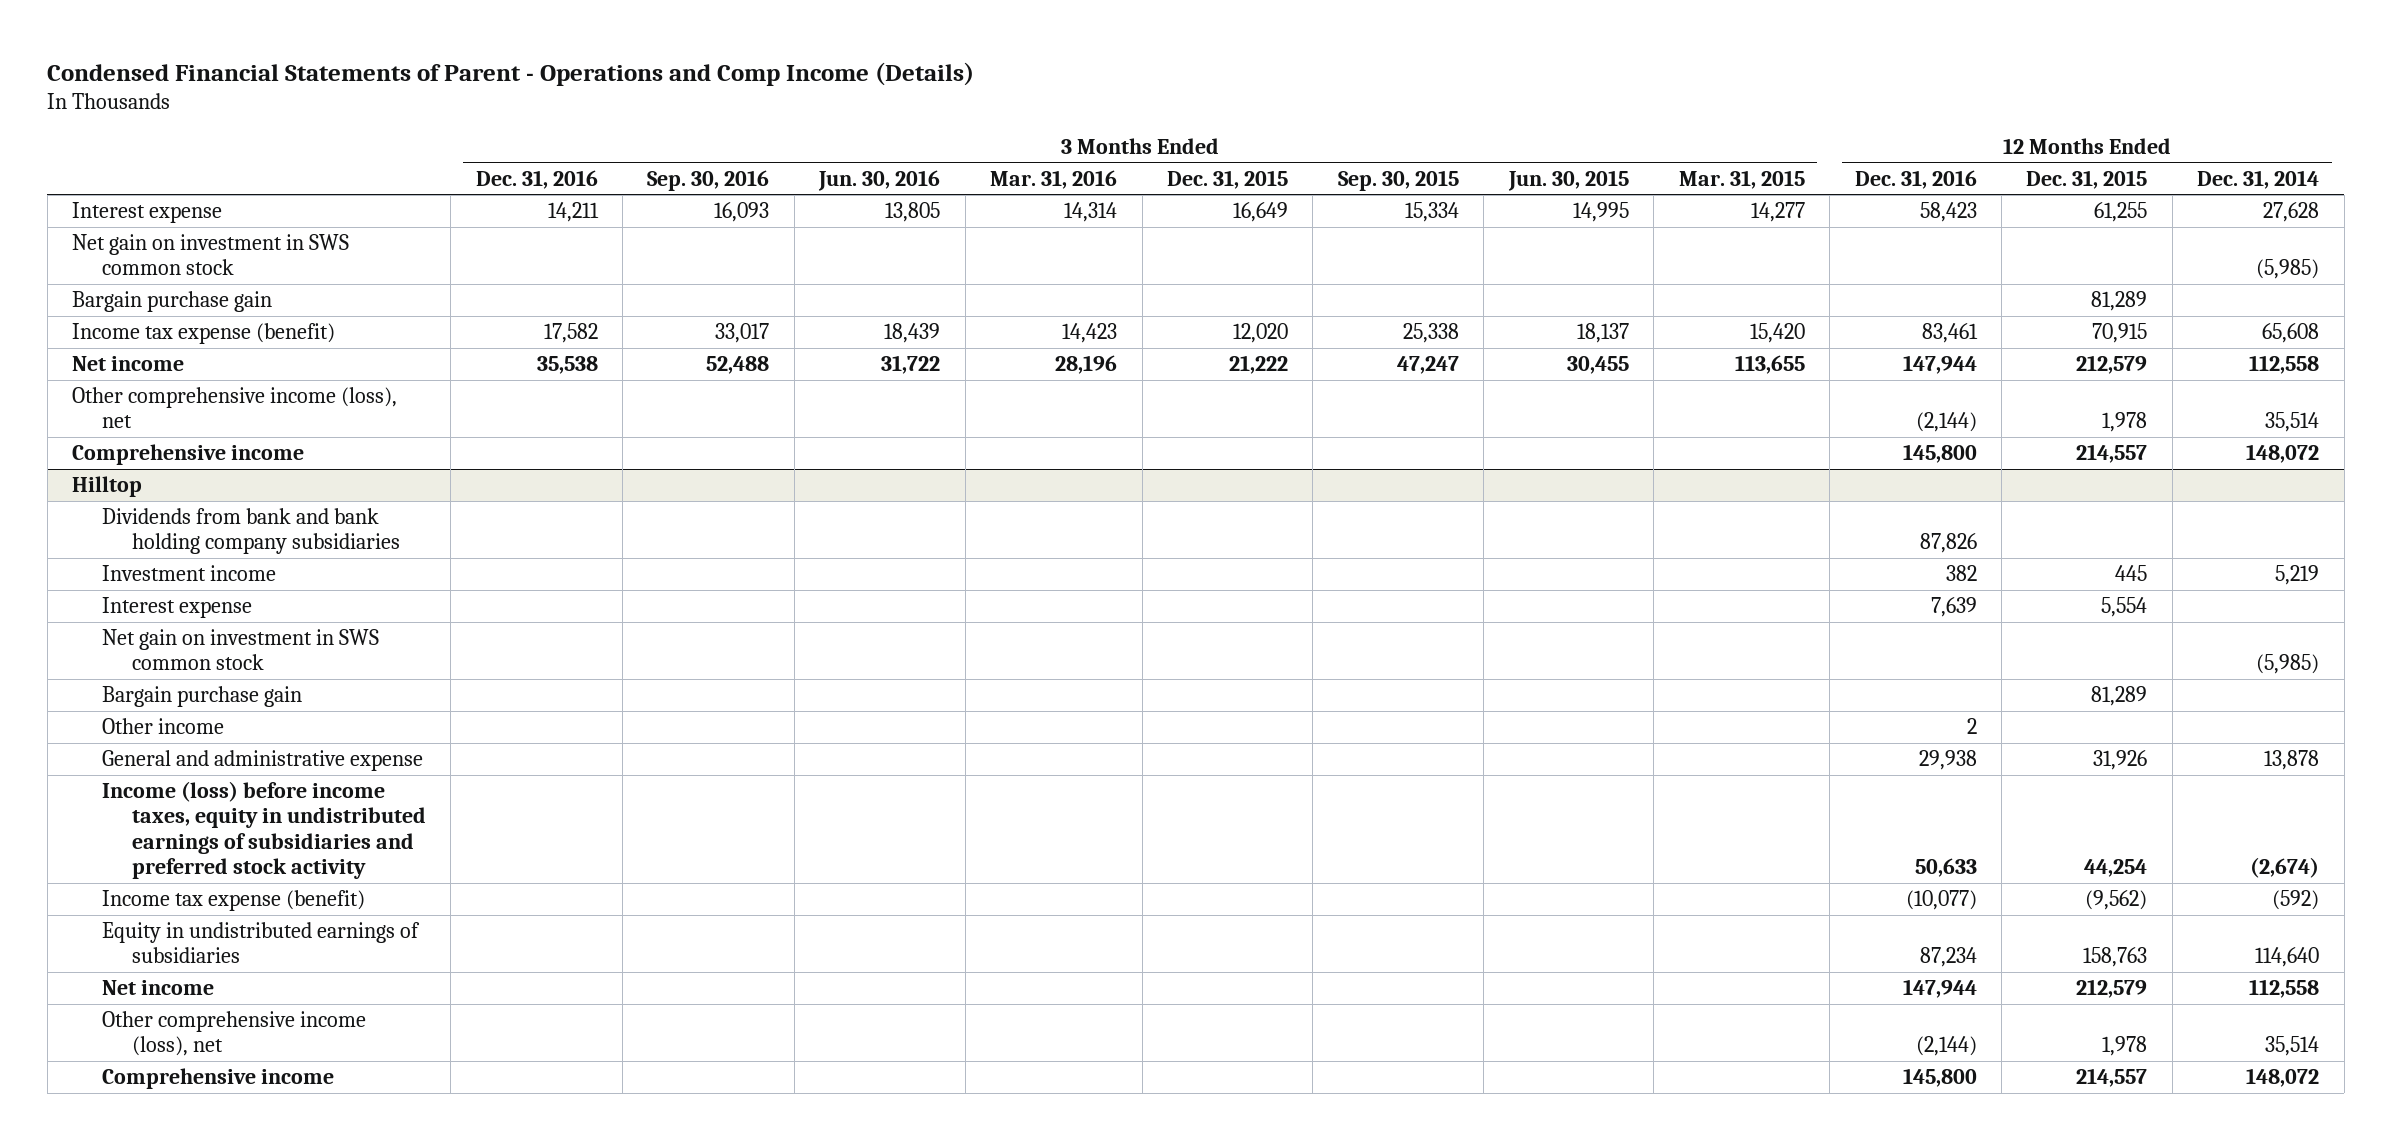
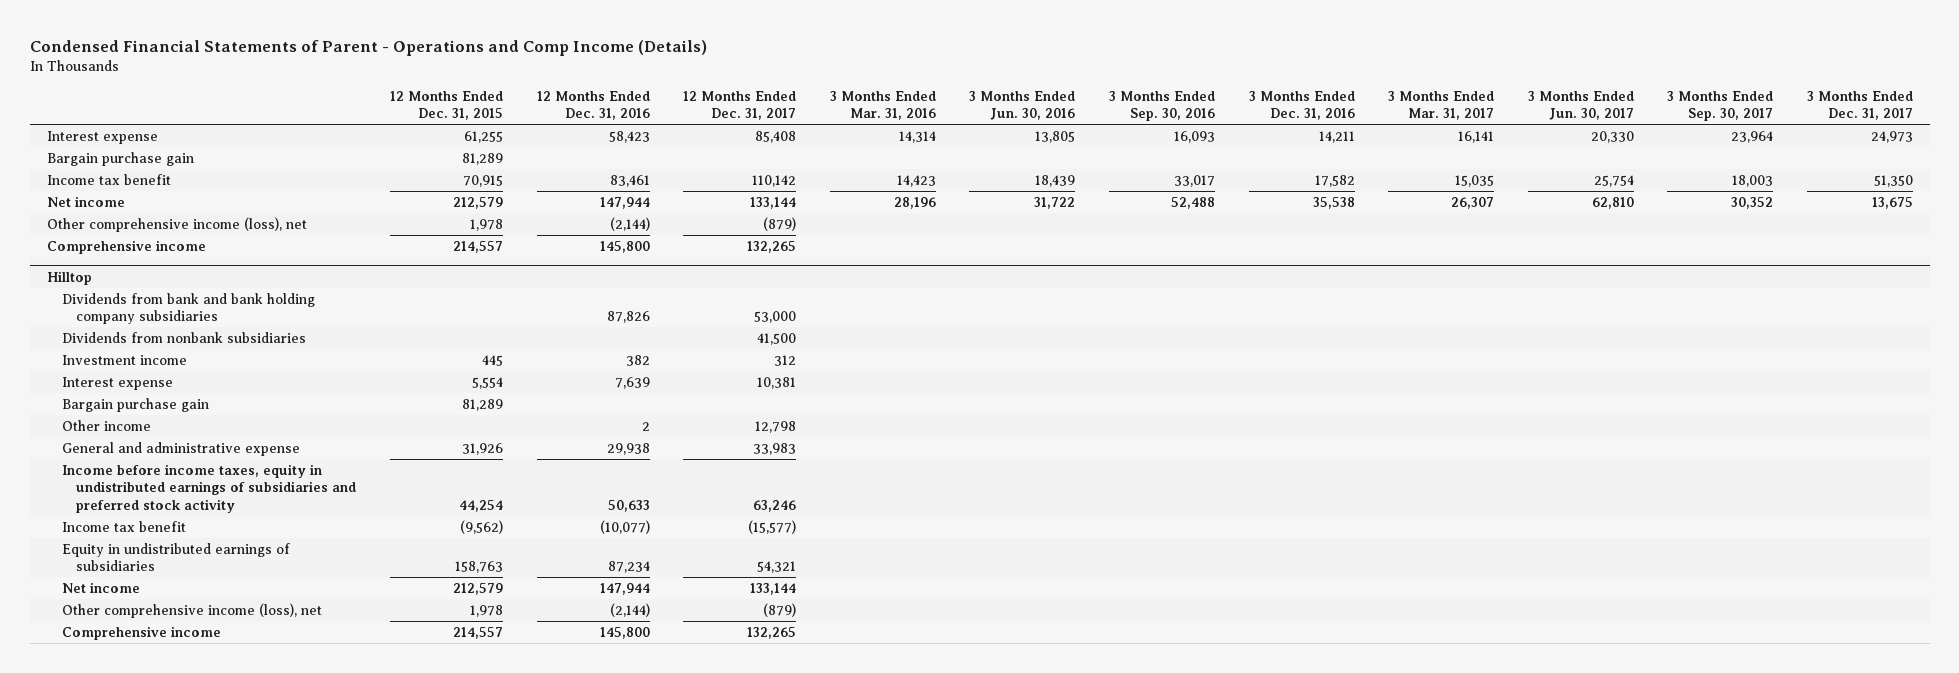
- | 3 Months Ended Dec. 31, 2016 | 3 Months Ended Sep. 30, 2016 | 3 Months Ended Jun. 30, 2016 | 3 Months Ended Mar. 31, 2016 | 3 Months Ended Dec. 31, 2015 | 3 Months Ended Sep. 30, 2015 | 3 Months Ended Jun. 30, 2015 | 3 Months Ended Mar. 31, 2015 | 12 Months Ended Dec. 31, 2016 | 12 Months Ended Dec. 31, 2015 | 12 Months Ended Dec. 31, 2014
+ | 12 Months Ended Dec. 31, 2015 | 12 Months Ended Dec. 31, 2016 | 12 Months Ended Dec. 31, 2017 | 3 Months Ended Mar. 31, 2016 | 3 Months Ended Jun. 30, 2016 | 3 Months Ended Sep. 30, 2016 | 3 Months Ended Dec. 31, 2016 | 3 Months Ended Mar. 31, 2017 | 3 Months Ended Jun. 30, 2017 | 3 Months Ended Sep. 30, 2017 | 3 Months Ended Dec. 31, 2017
- Net gain on investment in SWS common stock | | | | | | | | | | | (5,985)
- Income tax expense (benefit) | 17,582 | 33,017 | 18,439 | 14,423 | 12,020 | 25,338 | 18,137 | 15,420 | 83,461 | 70,915 | 65,608
+ Income tax benefit | 70,915 | 83,461 | 110,142 | 14,423 | 18,439 | 33,017 | 17,582 | 15,035 | 25,754 | 18,003 | 51,350
@ Hilltop
+ Dividends from nonbank subsidiaries | | | 41,500 | | | | | | | |
- Net gain on investment in SWS common stock | | | | | | | | | | | (5,985)
- Income (loss) before income taxes, equity in undistributed earnings of subsidiaries and preferred stock activity | | | | | | | | | 50,633 | 44,254 | (2,674)
- Income tax expense (benefit) | | | | | | | | | (10,077) | (9,562) | (592)
+ Income before income taxes, equity in undistributed earnings of subsidiaries and preferred stock activity | 44,254 | 50,633 | 63,246 | | | | | | | |
+ Income tax benefit | (9,562) | (10,077) | (15,577) | | | | | | | |

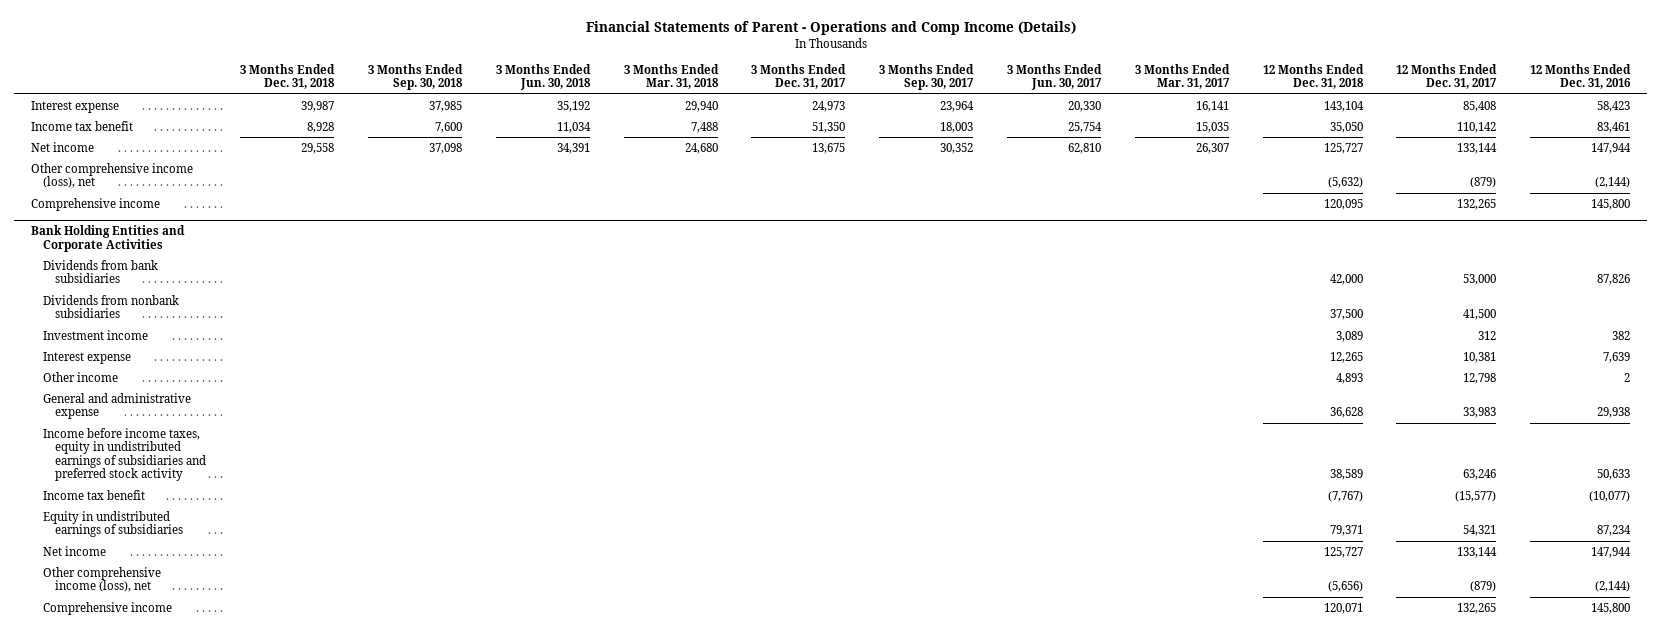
- Condensed Financial Statements of Parent - Operations and Comp Income (Details)
+ Financial Statements of Parent - Operations and Comp Income (Details)
- | 12 Months Ended Dec. 31, 2015 | 12 Months Ended Dec. 31, 2016 | 12 Months Ended Dec. 31, 2017 | 3 Months Ended Mar. 31, 2016 | 3 Months Ended Jun. 30, 2016 | 3 Months Ended Sep. 30, 2016 | 3 Months Ended Dec. 31, 2016 | 3 Months Ended Mar. 31, 2017 | 3 Months Ended Jun. 30, 2017 | 3 Months Ended Sep. 30, 2017 | 3 Months Ended Dec. 31, 2017
+ | 3 Months Ended Dec. 31, 2018 | 3 Months Ended Sep. 30, 2018 | 3 Months Ended Jun. 30, 2018 | 3 Months Ended Mar. 31, 2018 | 3 Months Ended Dec. 31, 2017 | 3 Months Ended Sep. 30, 2017 | 3 Months Ended Jun. 30, 2017 | 3 Months Ended Mar. 31, 2017 | 12 Months Ended Dec. 31, 2018 | 12 Months Ended Dec. 31, 2017 | 12 Months Ended Dec. 31, 2016
- Bargain purchase gain | 81,289 | | | | | | | | | |
- Hilltop
- Dividends from bank and bank holding company subsidiaries | | 87,826 | 53,000 | | | | | | | |
+ Bank Holding Entities and Corporate Activities
+ Dividends from bank subsidiaries | | | | | | | | | 42,000 | 53,000 | 87,826
- Bargain purchase gain | 81,289 | | | | | | | | | |

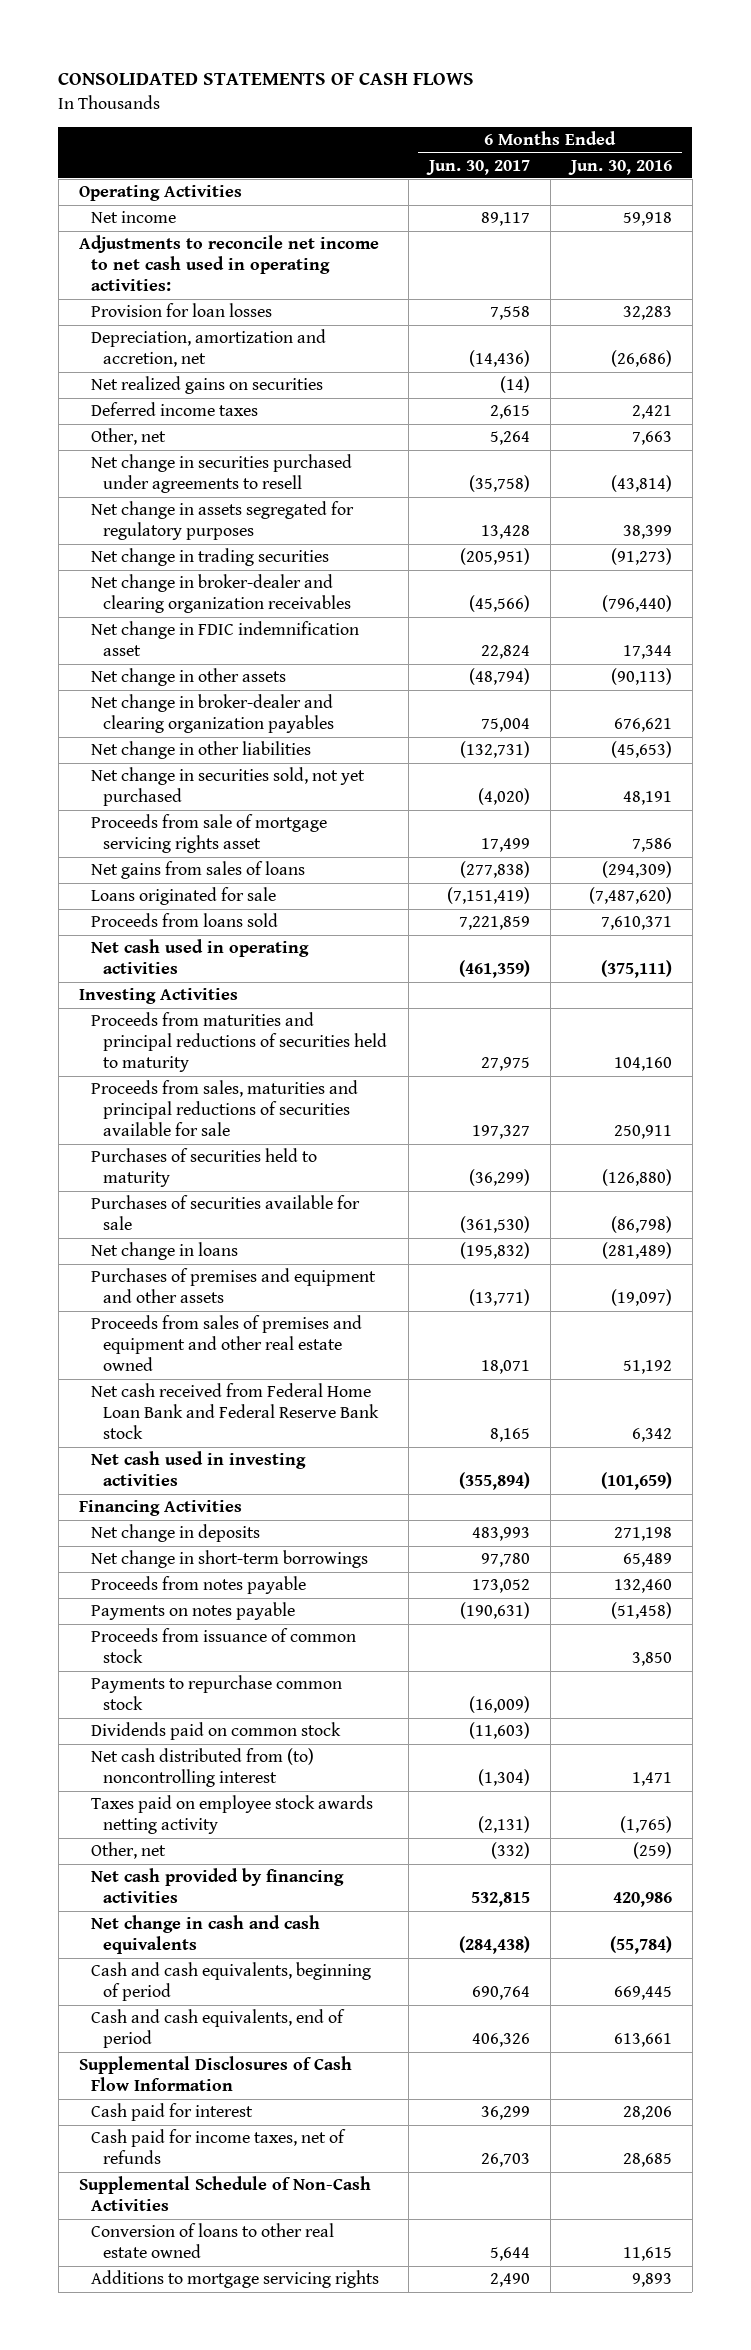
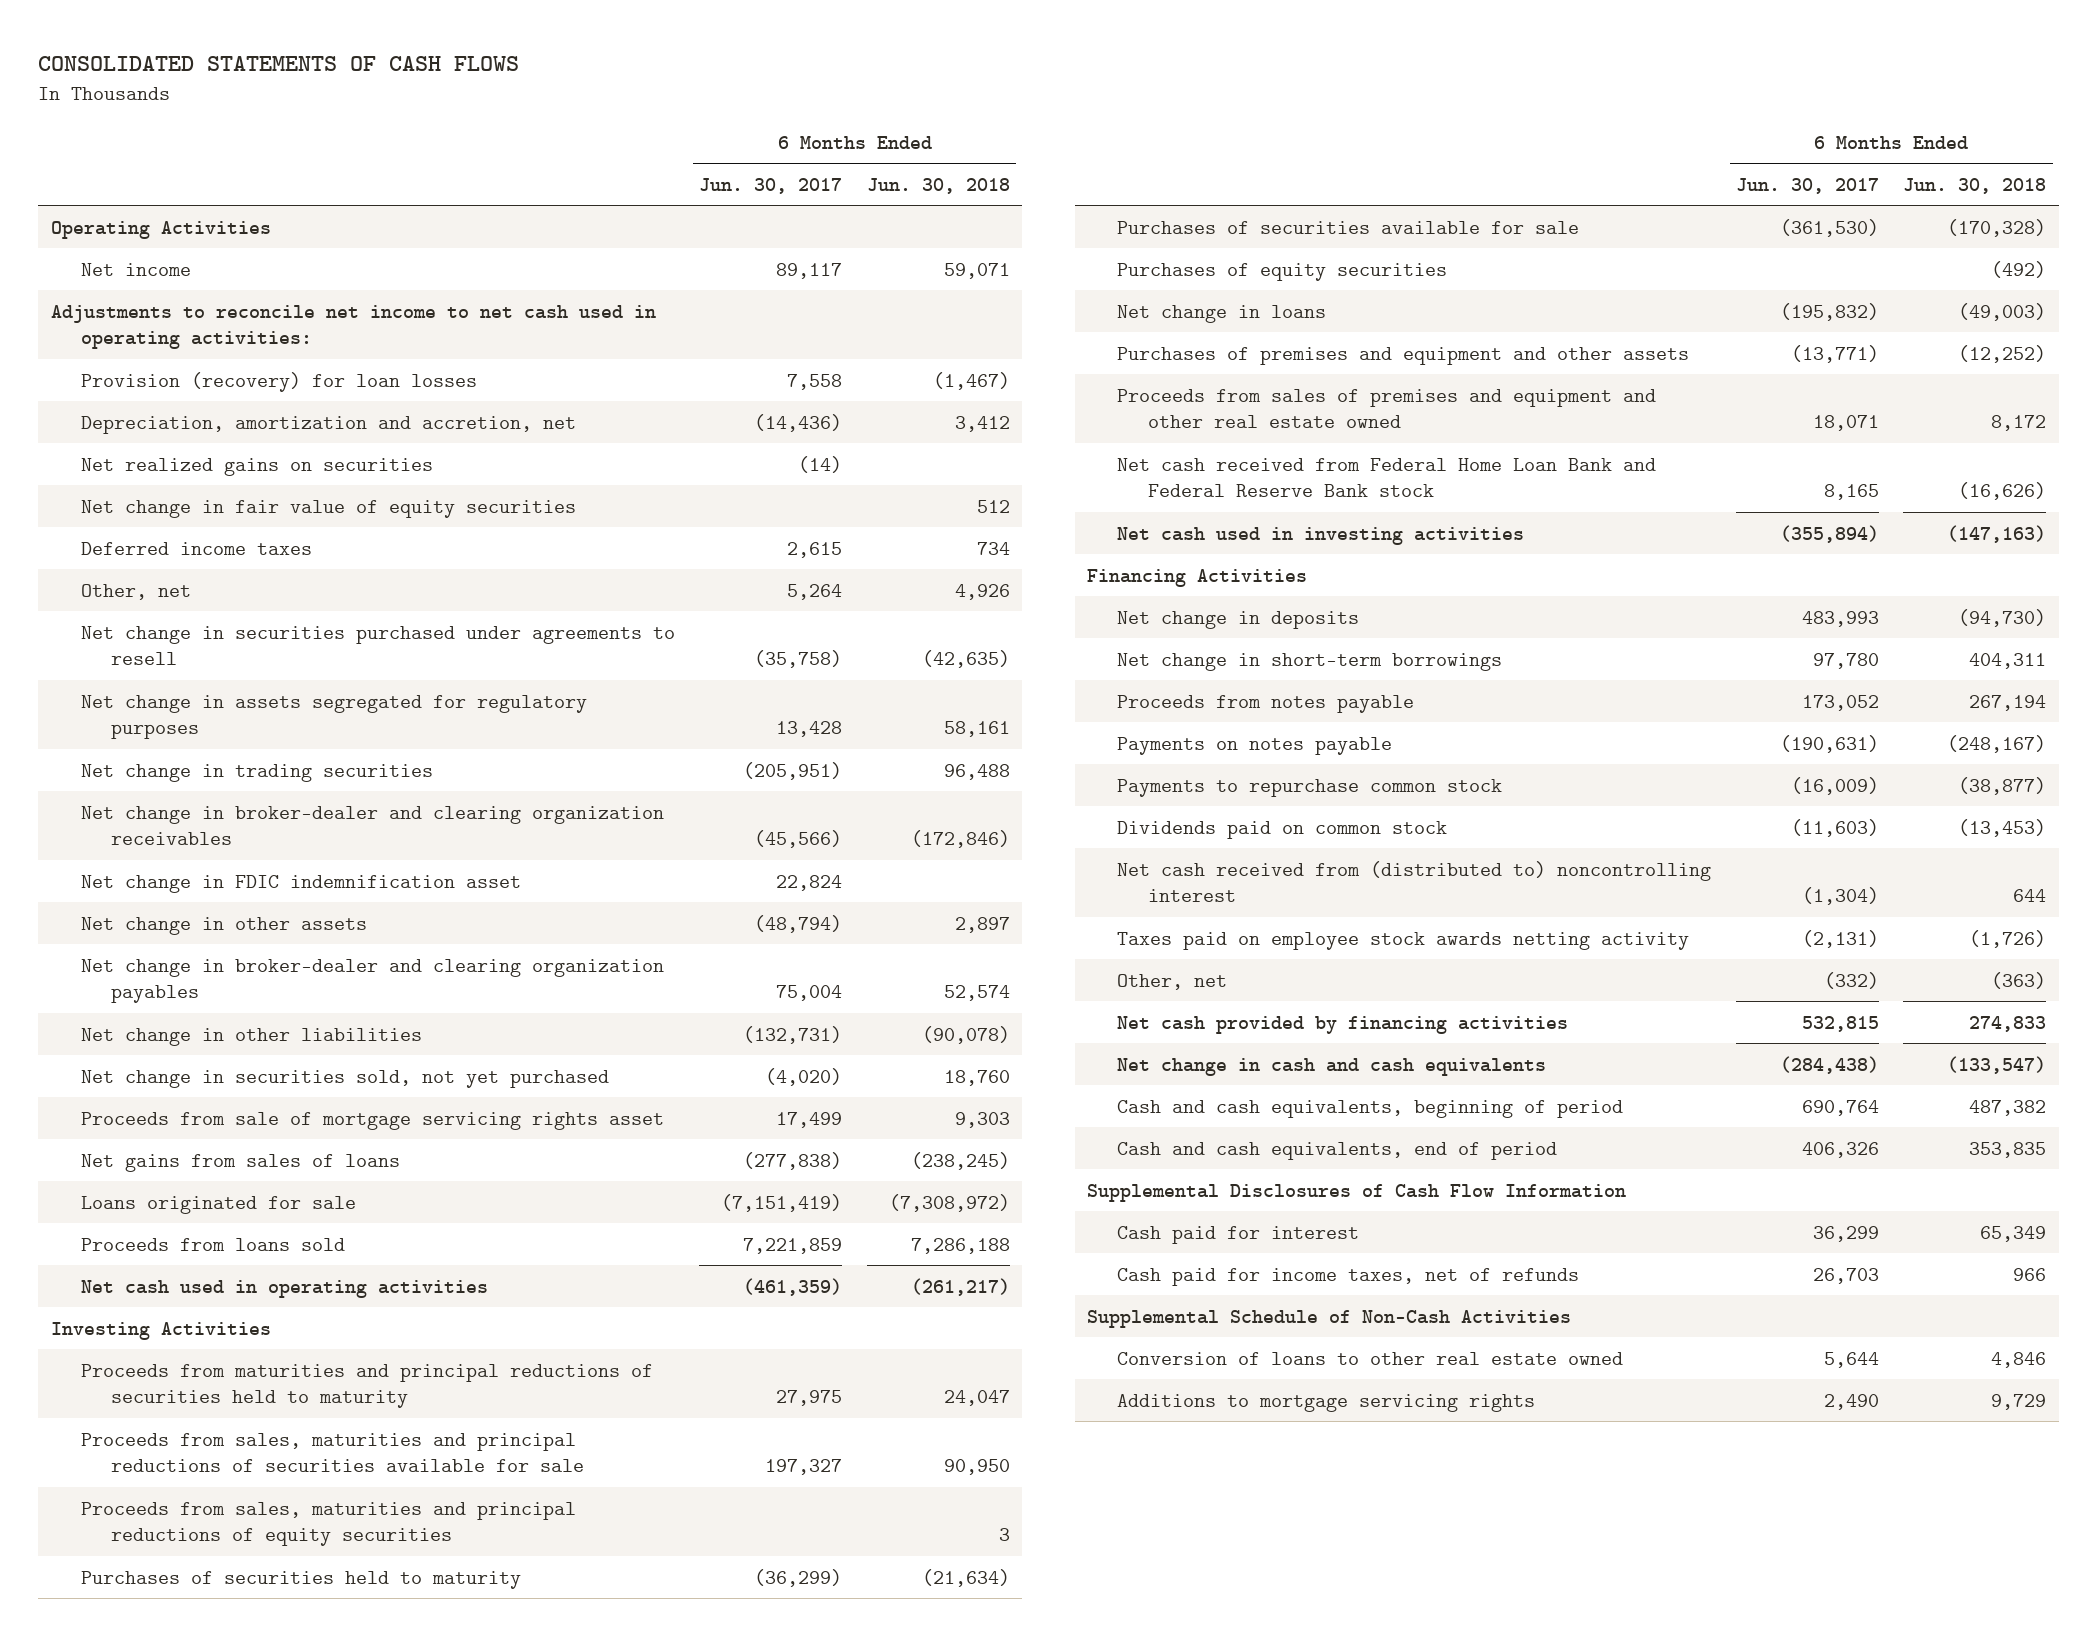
- | 6 Months Ended Jun. 30, 2017 | 6 Months Ended Jun. 30, 2016
+ | 6 Months Ended Jun. 30, 2017 | 6 Months Ended Jun. 30, 2018
- Provision for loan losses | 7,558 | 32,283
+ Provision (recovery) for loan losses | 7,558 | (1,467)
+ Net change in fair value of equity securities | | 512
+ Proceeds from sales, maturities and principal reductions of equity securities | | 3
+ Purchases of equity securities | | (492)
- Proceeds from issuance of common stock | | 3,850
- Net cash distributed from (to) noncontrolling interest | (1,304) | 1,471
+ Net cash received from (distributed to) noncontrolling interest | (1,304) | 644

